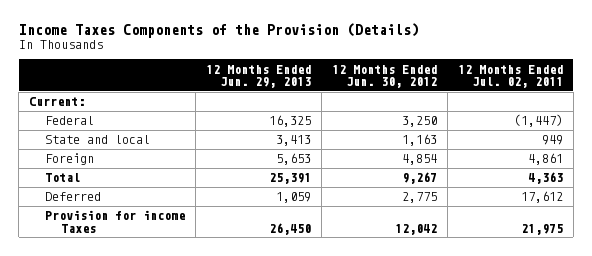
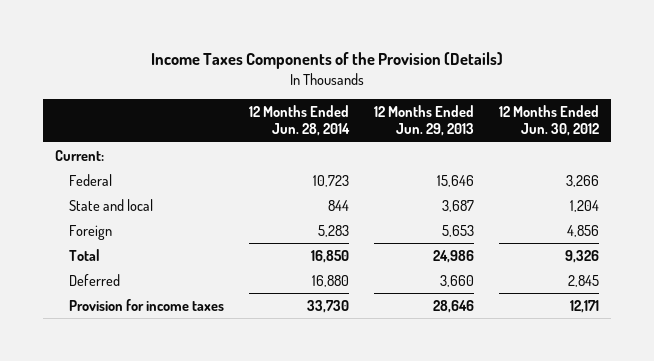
- | 12 Months Ended Jun. 29, 2013 | 12 Months Ended Jun. 30, 2012 | 12 Months Ended Jul. 02, 2011
+ | 12 Months Ended Jun. 28, 2014 | 12 Months Ended Jun. 29, 2013 | 12 Months Ended Jun. 30, 2012
- Federal | 16,325 | 3,250 | (1,447)
- State and local | 3,413 | 1,163 | 949
- Foreign | 5,653 | 4,854 | 4,861
- Total | 25,391 | 9,267 | 4,363
- Deferred | 1,059 | 2,775 | 17,612
- Provision for income Taxes | 26,450 | 12,042 | 21,975
+ Federal | 10,723 | 15,646 | 3,266
+ State and local | 844 | 3,687 | 1,204
+ Foreign | 5,283 | 5,653 | 4,856
+ Total | 16,850 | 24,986 | 9,326
+ Deferred | 16,880 | 3,660 | 2,845
+ Provision for income taxes | 33,730 | 28,646 | 12,171

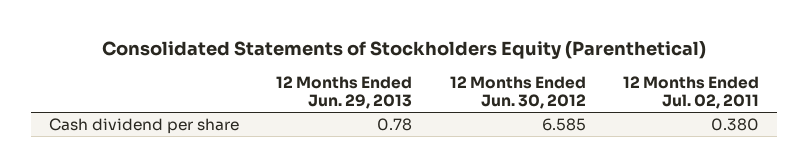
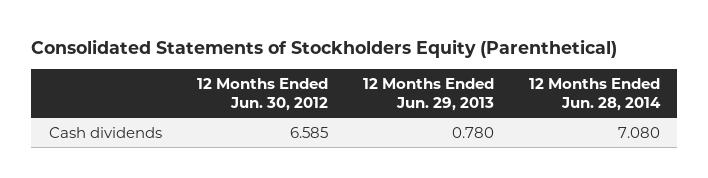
- | 12 Months Ended Jun. 29, 2013 | 12 Months Ended Jun. 30, 2012 | 12 Months Ended Jul. 02, 2011
+ | 12 Months Ended Jun. 30, 2012 | 12 Months Ended Jun. 29, 2013 | 12 Months Ended Jun. 28, 2014
- Cash dividend per share | 0.78 | 6.585 | 0.380
+ Cash dividends | 6.585 | 0.780 | 7.080

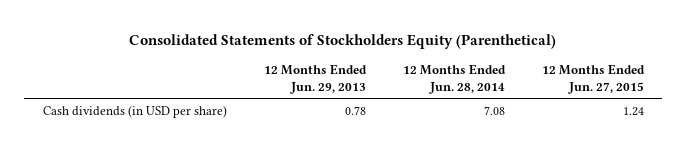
- | 12 Months Ended Jun. 30, 2012 | 12 Months Ended Jun. 29, 2013 | 12 Months Ended Jun. 28, 2014
+ | 12 Months Ended Jun. 29, 2013 | 12 Months Ended Jun. 28, 2014 | 12 Months Ended Jun. 27, 2015
- Cash dividends | 6.585 | 0.780 | 7.080
+ Cash dividends (in USD per share) | 0.78 | 7.08 | 1.24

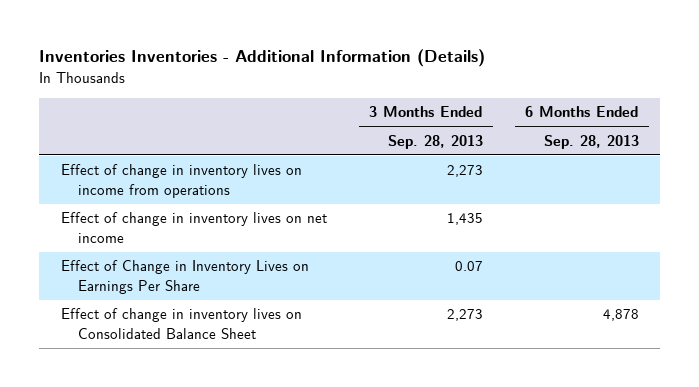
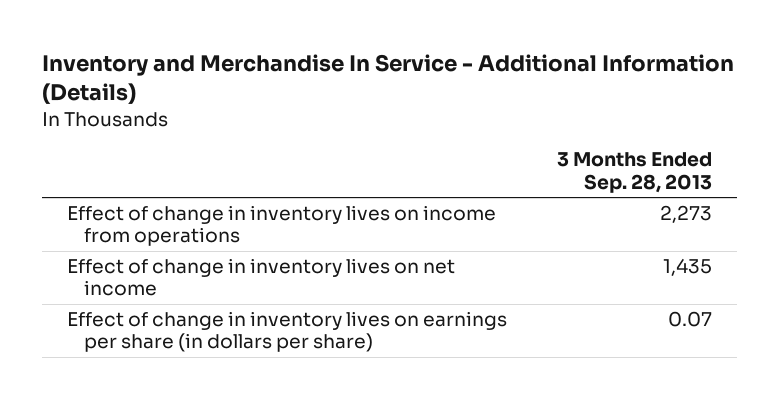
- Inventories Inventories - Additional Information (Details)
+ Inventory and Merchandise In Service - Additional Information (Details)
- | 3 Months Ended Sep. 28, 2013 | 6 Months Ended Sep. 28, 2013
+ | 3 Months Ended Sep. 28, 2013
- Effect of Change in Inventory Lives on Earnings Per Share | 0.07 |
- Effect of change in inventory lives on Consolidated Balance Sheet | 2,273 | 4,878
+ Effect of change in inventory lives on earnings per share (in dollars per share) | 0.07

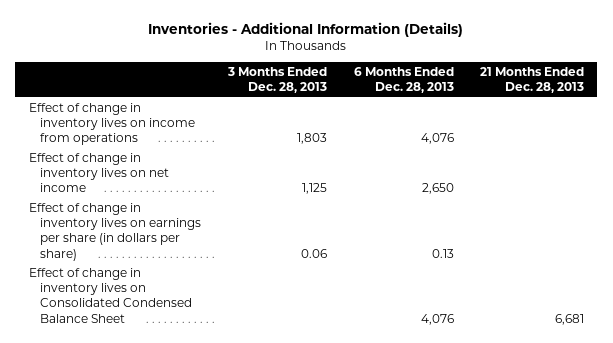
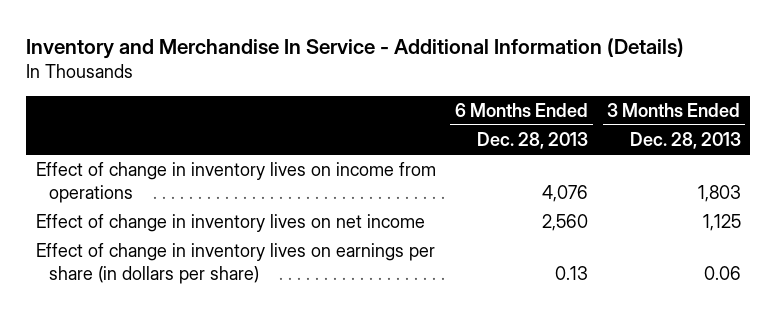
- Inventories - Additional Information (Details)
+ Inventory and Merchandise In Service - Additional Information (Details)
- | 3 Months Ended Dec. 28, 2013 | 6 Months Ended Dec. 28, 2013 | 21 Months Ended Dec. 28, 2013
+ | 6 Months Ended Dec. 28, 2013 | 3 Months Ended Dec. 28, 2013
- Effect of change in inventory lives on net income | 1,125 | 2,650 |
+ Effect of change in inventory lives on net income | 2,560 | 1,125
- Effect of change in inventory lives on Consolidated Condensed Balance Sheet | | 4,076 | 6,681

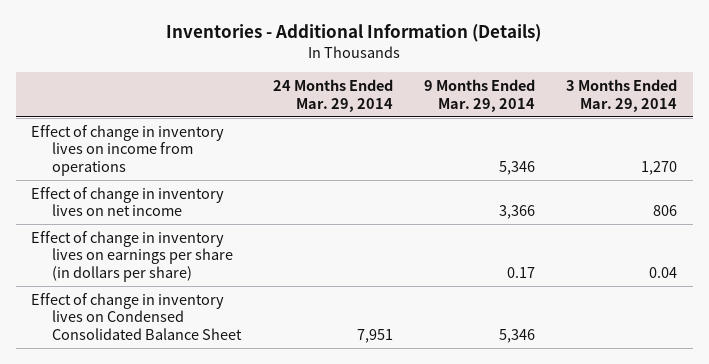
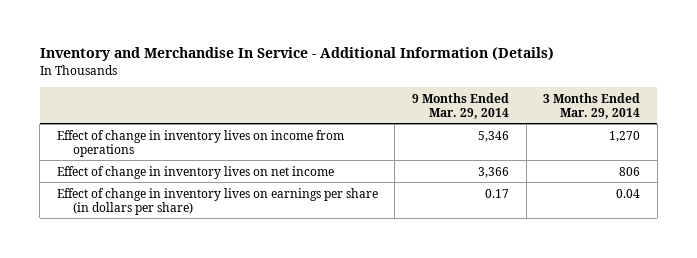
- Inventories - Additional Information (Details)
+ Inventory and Merchandise In Service - Additional Information (Details)
- | 24 Months Ended Mar. 29, 2014 | 9 Months Ended Mar. 29, 2014 | 3 Months Ended Mar. 29, 2014
+ | 9 Months Ended Mar. 29, 2014 | 3 Months Ended Mar. 29, 2014
- Effect of change in inventory lives on Condensed Consolidated Balance Sheet | 7,951 | 5,346 |

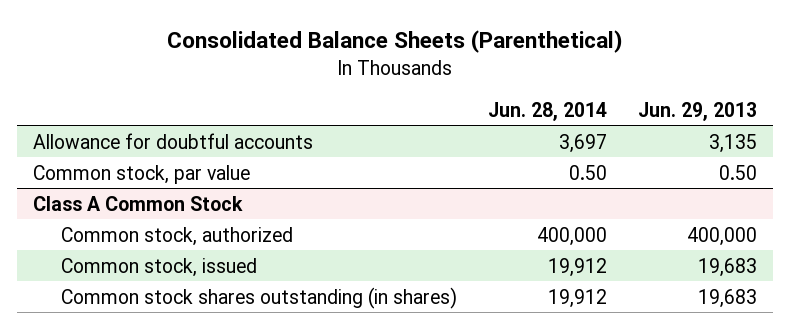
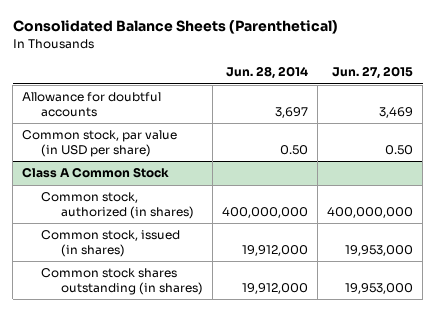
- | Jun. 28, 2014 | Jun. 29, 2013
+ | Jun. 28, 2014 | Jun. 27, 2015
- Common stock, par value | 0.50 | 0.50
+ Common stock, par value (in USD per share) | 0.50 | 0.50
@ Class A Common Stock
- Common stock, authorized | 400,000 | 400,000
- Common stock, issued | 19,912 | 19,683
- Common stock shares outstanding (in shares) | 19,912 | 19,683
+ Common stock, authorized (in shares) | 400,000,000 | 400,000,000
+ Common stock, issued (in shares) | 19,912,000 | 19,953,000
+ Common stock shares outstanding (in shares) | 19,912,000 | 19,953,000

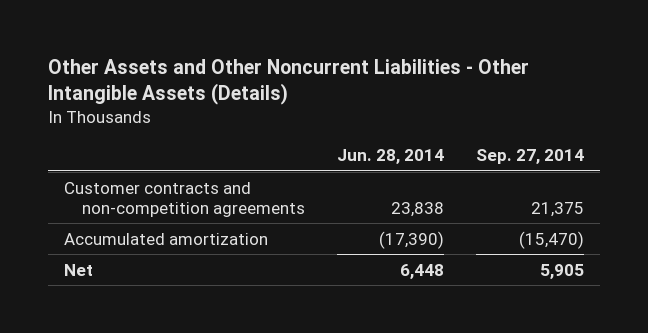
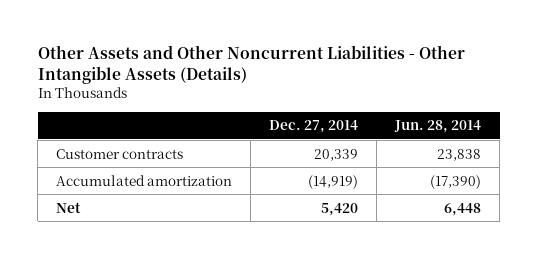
- | Jun. 28, 2014 | Sep. 27, 2014
+ | Dec. 27, 2014 | Jun. 28, 2014
- Customer contracts and non-competition agreements | 23,838 | 21,375
+ Customer contracts | 20,339 | 23,838

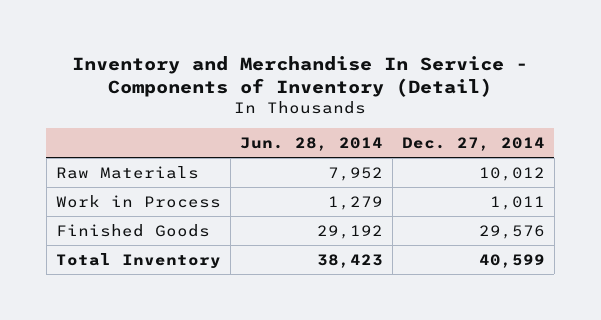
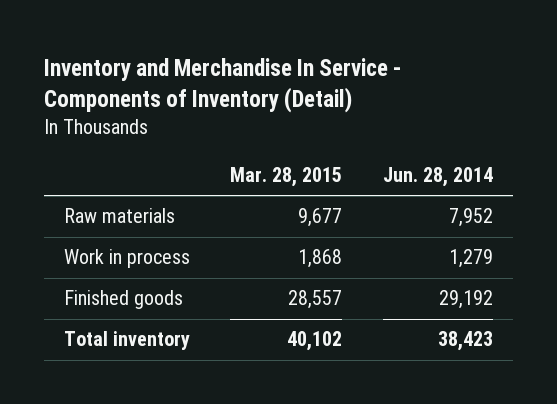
- | Jun. 28, 2014 | Dec. 27, 2014
+ | Mar. 28, 2015 | Jun. 28, 2014
- Raw Materials | 7,952 | 10,012
- Work in Process | 1,279 | 1,011
- Finished Goods | 29,192 | 29,576
- Total Inventory | 38,423 | 40,599
+ Raw materials | 9,677 | 7,952
+ Work in process | 1,868 | 1,279
+ Finished goods | 28,557 | 29,192
+ Total inventory | 40,102 | 38,423

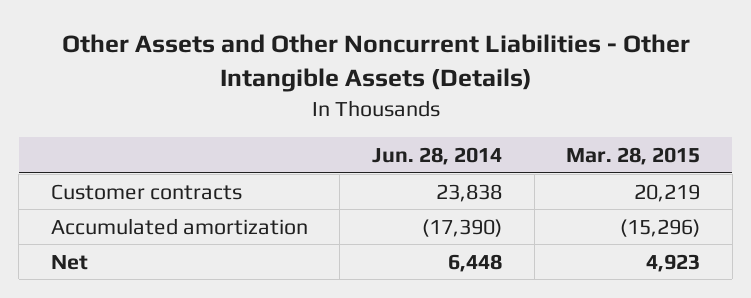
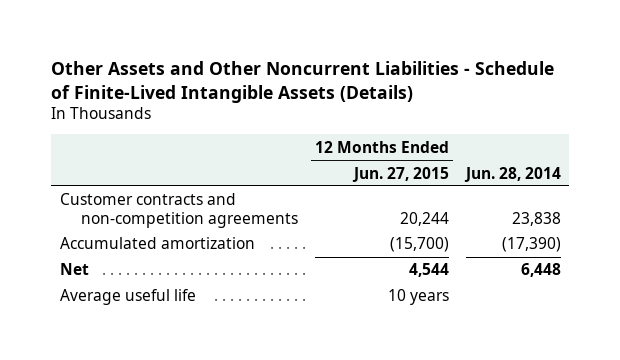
- Other Assets and Other Noncurrent Liabilities - Other Intangible Assets (Details)
+ Other Assets and Other Noncurrent Liabilities - Schedule of Finite-Lived Intangible Assets (Details)
- | Jun. 28, 2014 | Mar. 28, 2015
+ | 12 Months Ended Jun. 27, 2015 | Jun. 28, 2014
- Customer contracts | 23,838 | 20,219
+ Customer contracts and non-competition agreements | 20,244 | 23,838
+ Average useful life | 10 years |

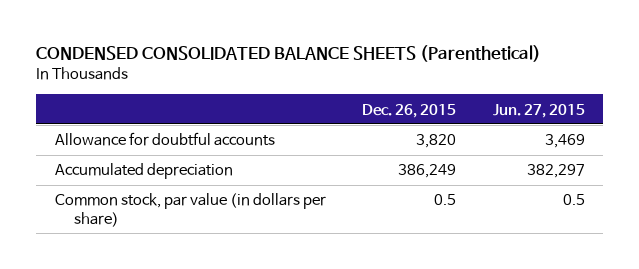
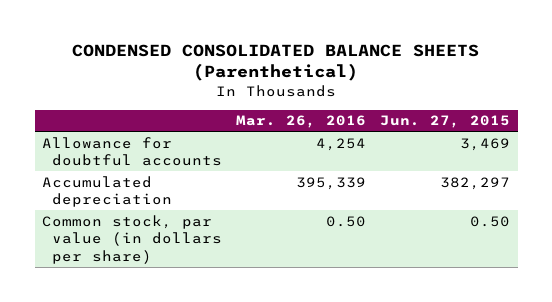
- | Dec. 26, 2015 | Jun. 27, 2015
+ | Mar. 26, 2016 | Jun. 27, 2015
- Common stock, par value (in dollars per share) | 0.5 | 0.5
+ Common stock, par value (in dollars per share) | 0.50 | 0.50

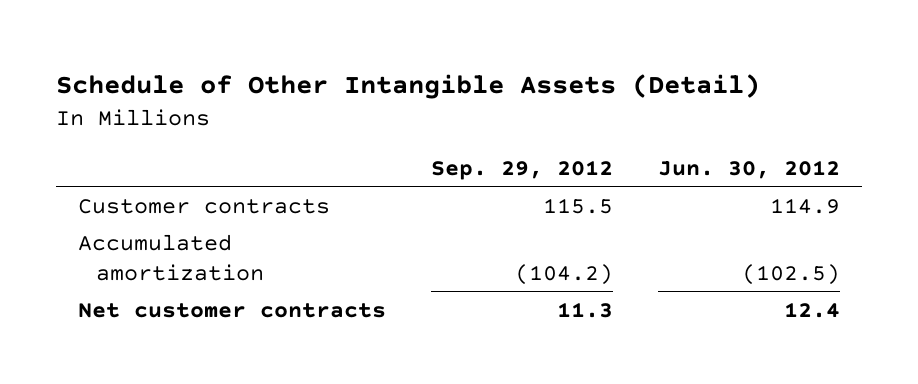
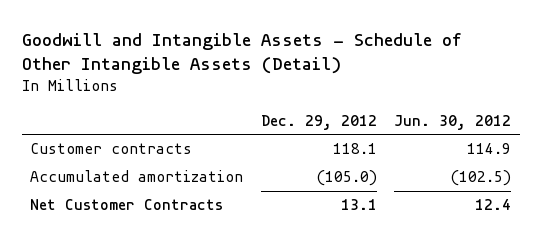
- Schedule of Other Intangible Assets (Detail)
+ Goodwill and Intangible Assets - Schedule of Other Intangible Assets (Detail)
- | Sep. 29, 2012 | Jun. 30, 2012
+ | Dec. 29, 2012 | Jun. 30, 2012
- Net customer contracts | 11.3 | 12.4
+ Net Customer Contracts | 13.1 | 12.4

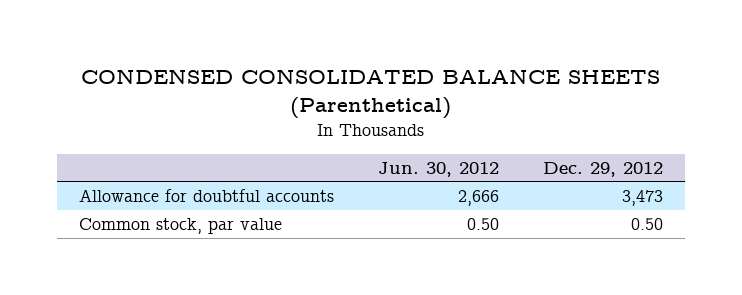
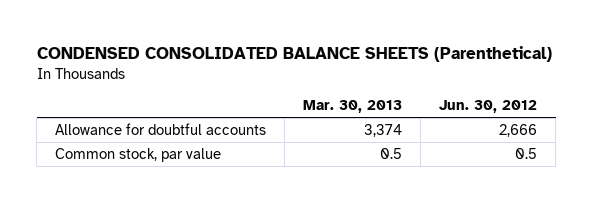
- | Jun. 30, 2012 | Dec. 29, 2012
+ | Mar. 30, 2013 | Jun. 30, 2012
- Common stock, par value | 0.50 | 0.50
+ Common stock, par value | 0.5 | 0.5

